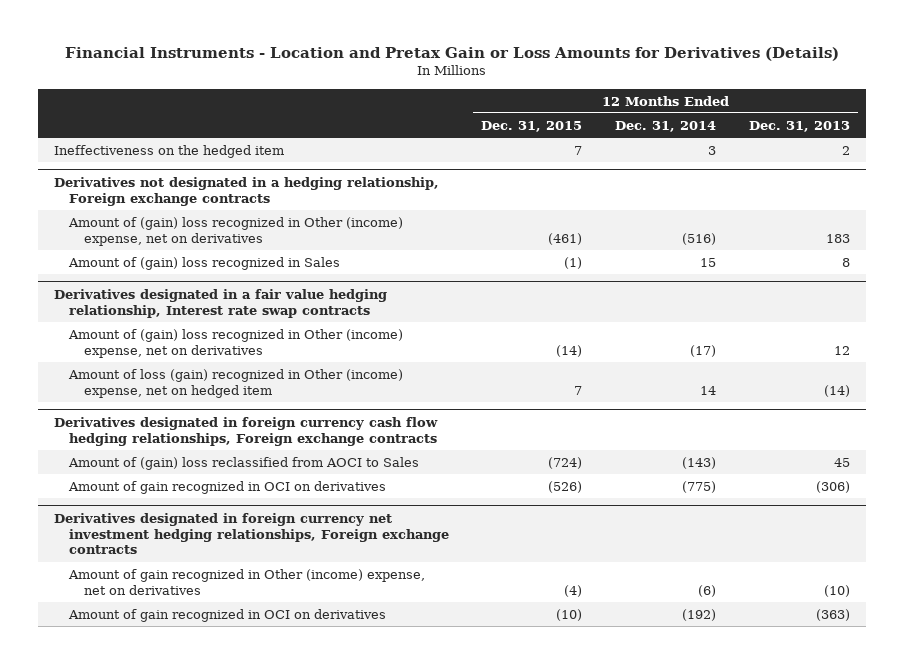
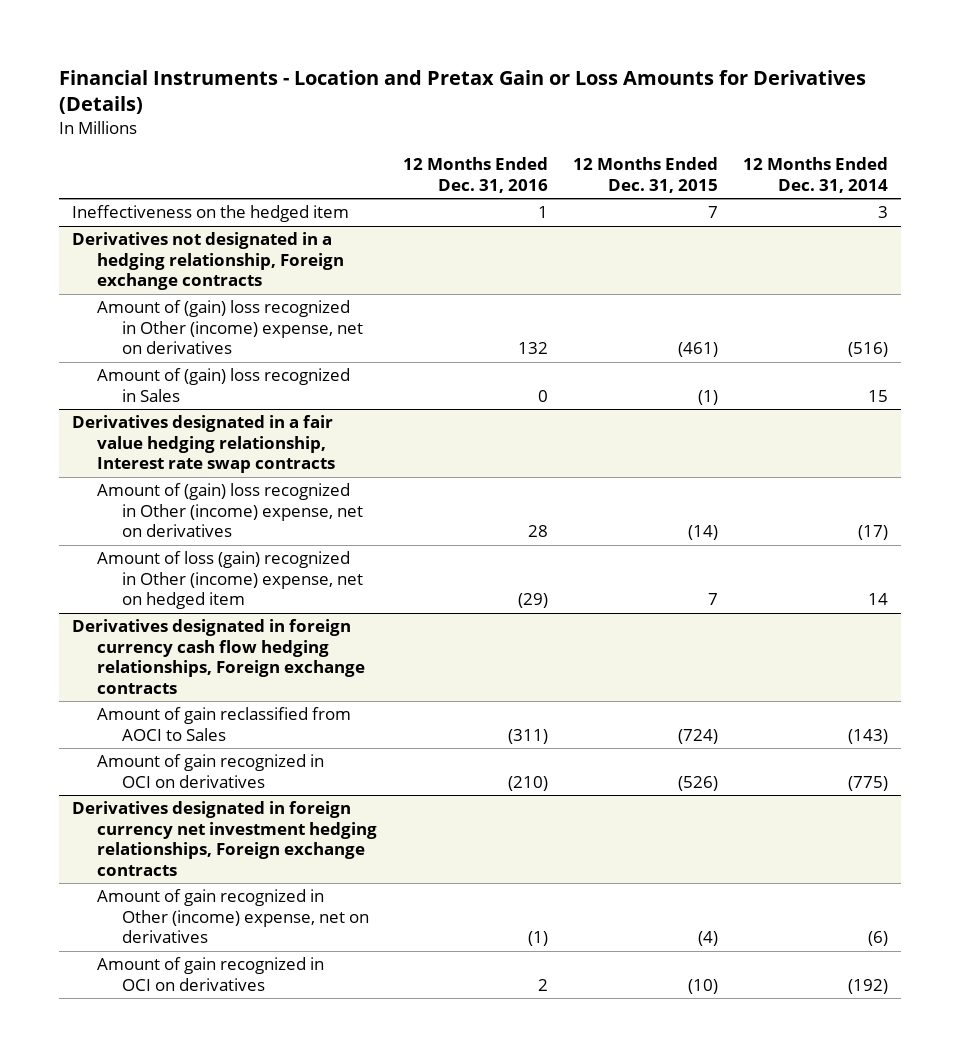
- | 12 Months Ended Dec. 31, 2015 | 12 Months Ended Dec. 31, 2014 | 12 Months Ended Dec. 31, 2013
+ | 12 Months Ended Dec. 31, 2016 | 12 Months Ended Dec. 31, 2015 | 12 Months Ended Dec. 31, 2014
@ Derivatives designated in foreign currency cash flow hedging relationships, Foreign exchange contracts
- Amount of (gain) loss reclassified from AOCI to Sales | (724) | (143) | 45
+ Amount of gain reclassified from AOCI to Sales | (311) | (724) | (143)

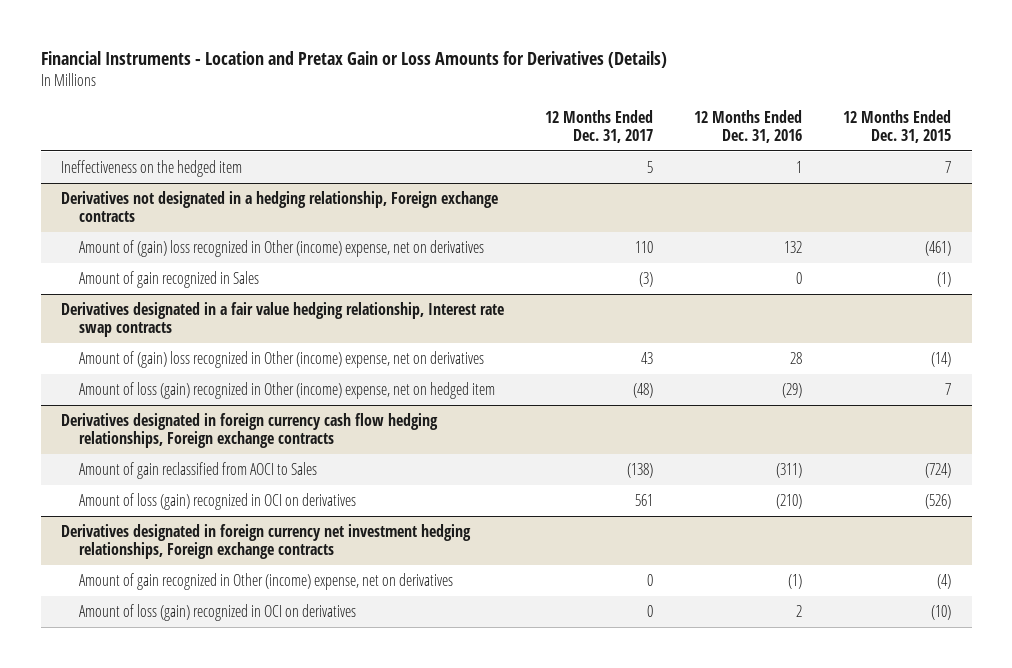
- | 12 Months Ended Dec. 31, 2016 | 12 Months Ended Dec. 31, 2015 | 12 Months Ended Dec. 31, 2014
+ | 12 Months Ended Dec. 31, 2017 | 12 Months Ended Dec. 31, 2016 | 12 Months Ended Dec. 31, 2015
@ Derivatives not designated in a hedging relationship, Foreign exchange contracts
- Amount of (gain) loss recognized in Sales | 0 | (1) | 15
+ Amount of gain recognized in Sales | (3) | 0 | (1)
@ Derivatives designated in foreign currency cash flow hedging relationships, Foreign exchange contracts
- Amount of gain recognized in OCI on derivatives | (210) | (526) | (775)
+ Amount of loss (gain) recognized in OCI on derivatives | 561 | (210) | (526)
@ Derivatives designated in foreign currency net investment hedging relationships, Foreign exchange contracts
- Amount of gain recognized in OCI on derivatives | 2 | (10) | (192)
+ Amount of loss (gain) recognized in OCI on derivatives | 0 | 2 | (10)

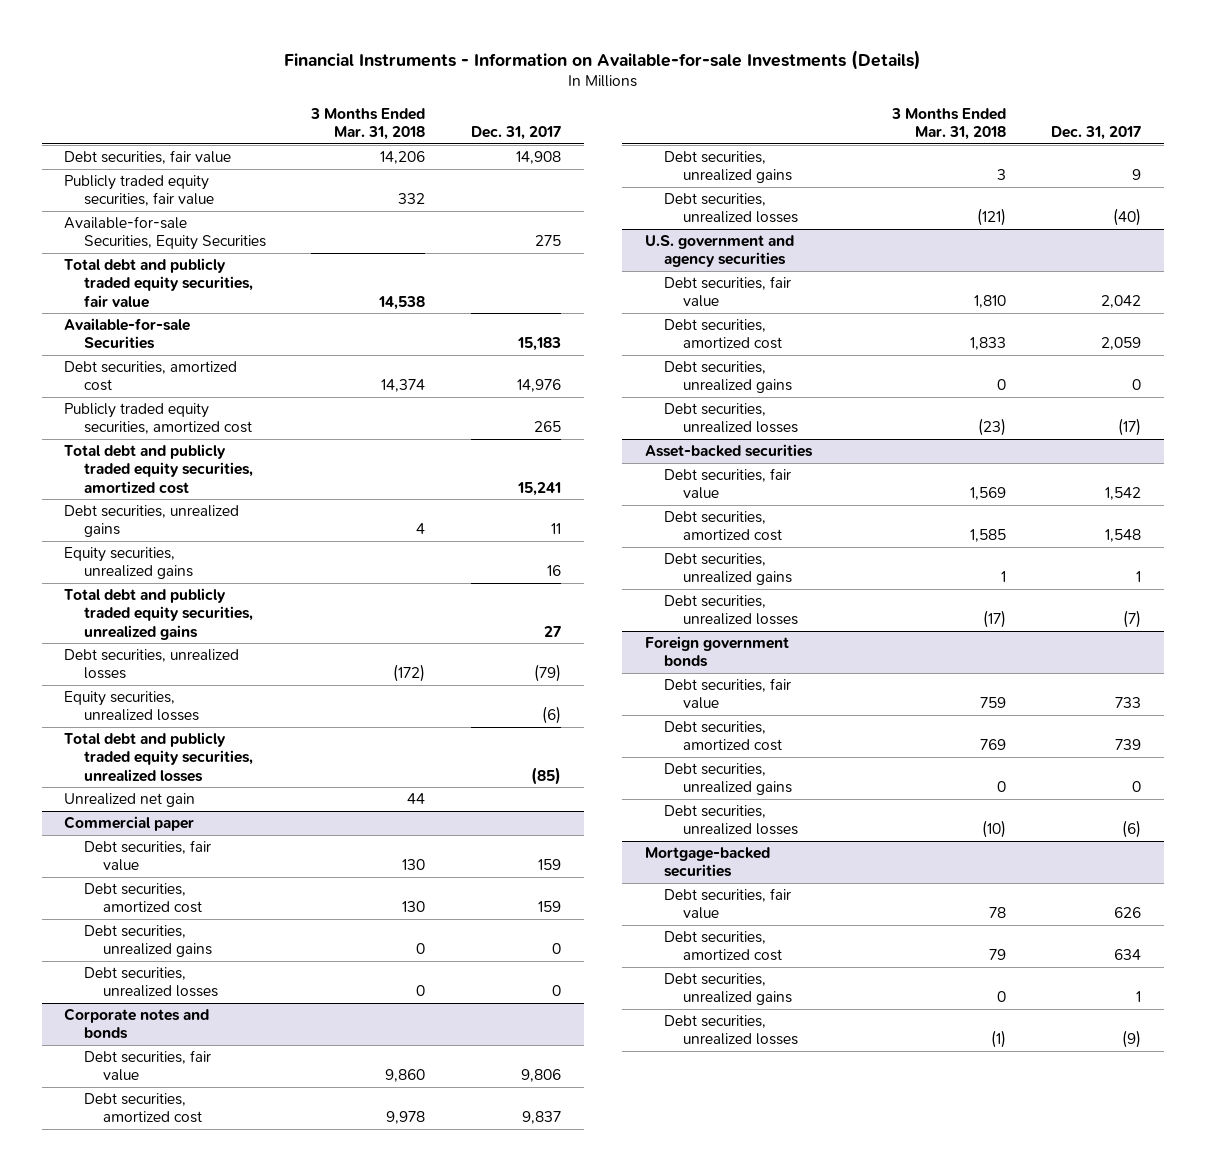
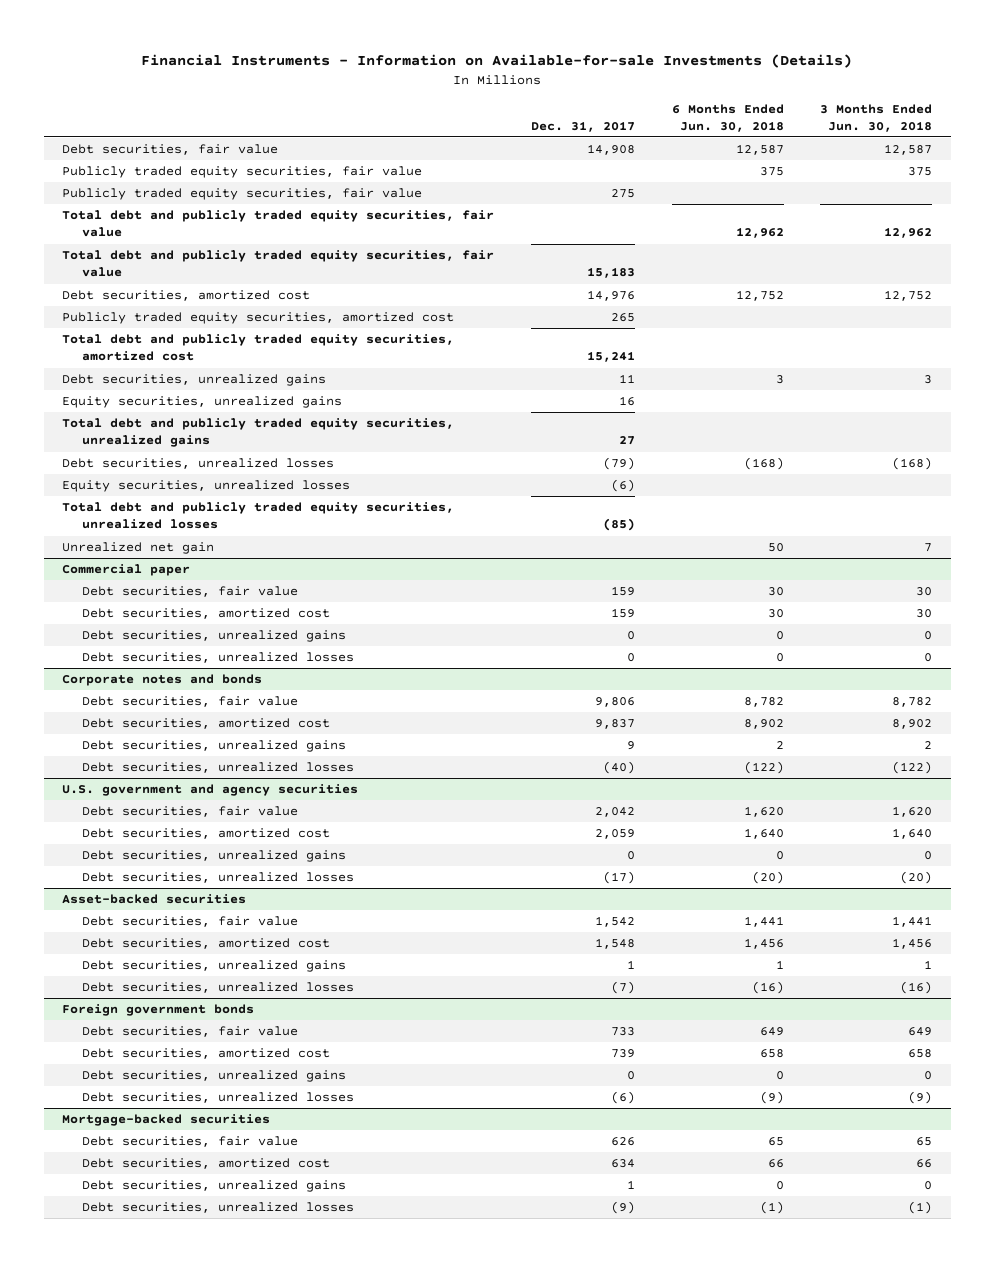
- | 3 Months Ended Mar. 31, 2018 | Dec. 31, 2017
+ | Dec. 31, 2017 | 6 Months Ended Jun. 30, 2018 | 3 Months Ended Jun. 30, 2018
- Available-for-sale Securities, Equity Securities | | 275
+ Publicly traded equity securities, fair value | 275 | |
- Available-for-sale Securities | | 15,183
+ Total debt and publicly traded equity securities, fair value | 15,183 | |

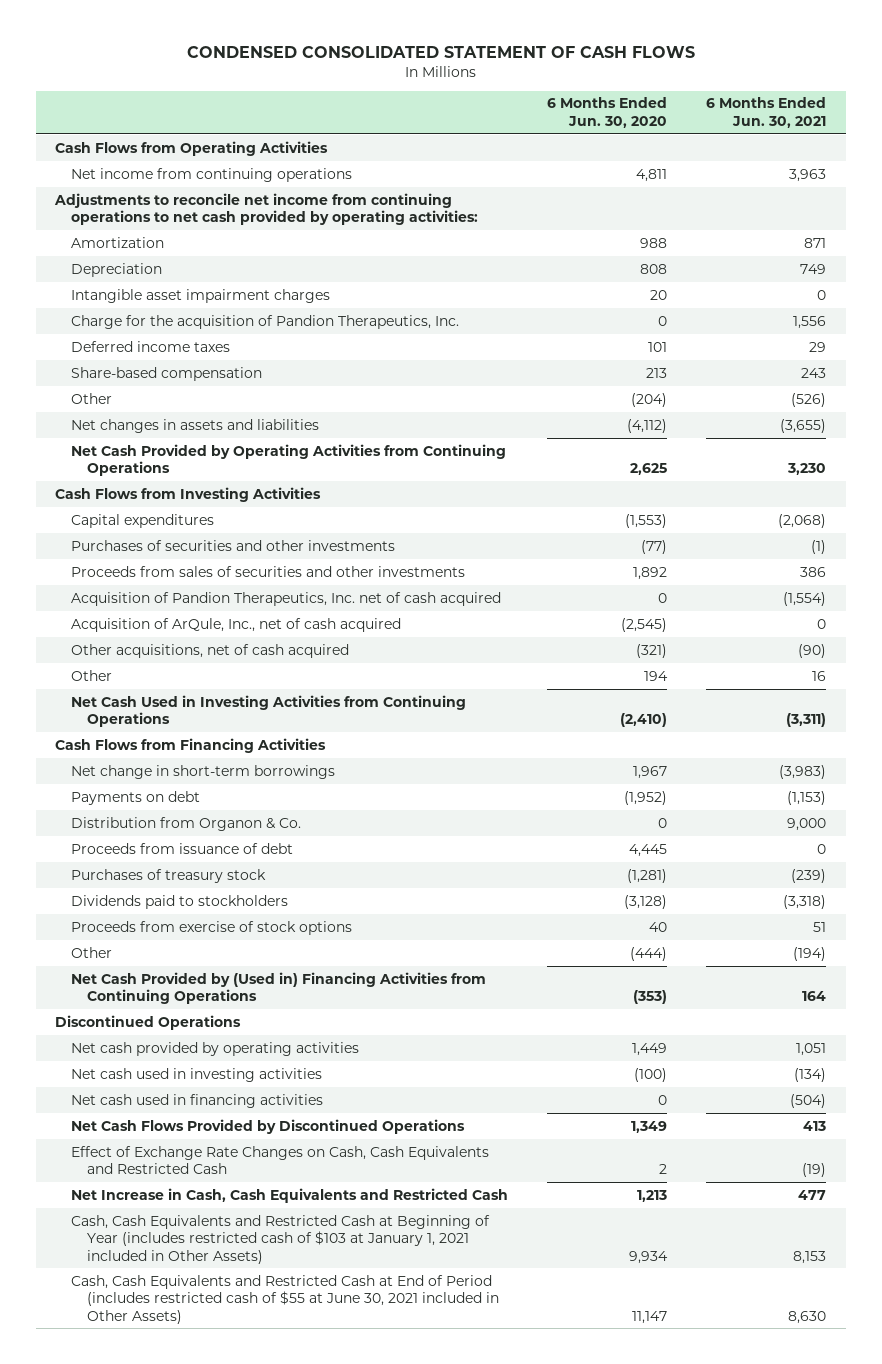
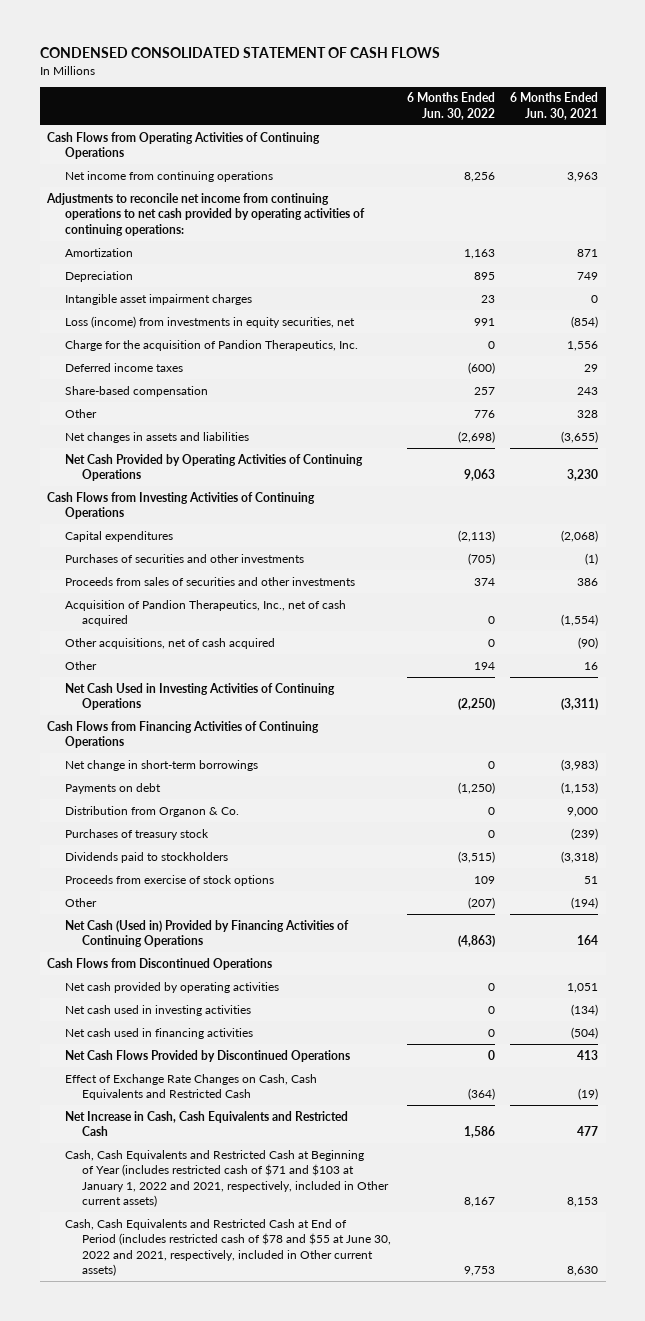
- | 6 Months Ended Jun. 30, 2020 | 6 Months Ended Jun. 30, 2021
+ | 6 Months Ended Jun. 30, 2022 | 6 Months Ended Jun. 30, 2021
- Cash Flows from Operating Activities
+ Cash Flows from Operating Activities of Continuing Operations
- Adjustments to reconcile net income from continuing operations to net cash provided by operating activities:
+ Adjustments to reconcile net income from continuing operations to net cash provided by operating activities of continuing operations:
+ Loss (income) from investments in equity securities, net | 991 | (854)
- Other | (204) | (526)
+ Other | 776 | 328
- Net Cash Provided by Operating Activities from Continuing Operations | 2,625 | 3,230
- Cash Flows from Investing Activities
+ Net Cash Provided by Operating Activities of Continuing Operations | 9,063 | 3,230
+ Cash Flows from Investing Activities of Continuing Operations
- Acquisition of Pandion Therapeutics, Inc. net of cash acquired | 0 | (1,554)
- Acquisition of ArQule, Inc., net of cash acquired | (2,545) | 0
+ Acquisition of Pandion Therapeutics, Inc., net of cash acquired | 0 | (1,554)
- Net Cash Used in Investing Activities from Continuing Operations | (2,410) | (3,311)
- Cash Flows from Financing Activities
+ Net Cash Used in Investing Activities of Continuing Operations | (2,250) | (3,311)
+ Cash Flows from Financing Activities of Continuing Operations
- Proceeds from issuance of debt | 4,445 | 0
- Net Cash Provided by (Used in) Financing Activities from Continuing Operations | (353) | 164
- Discontinued Operations
+ Net Cash (Used in) Provided by Financing Activities of Continuing Operations | (4,863) | 164
+ Cash Flows from Discontinued Operations
- Cash, Cash Equivalents and Restricted Cash at Beginning of Year (includes restricted cash of $103 at January 1, 2021 included in Other Assets) | 9,934 | 8,153
- Cash, Cash Equivalents and Restricted Cash at End of Period (includes restricted cash of $55 at June 30, 2021 included in Other Assets) | 11,147 | 8,630
+ Cash, Cash Equivalents and Restricted Cash at Beginning of Year (includes restricted cash of $71 and $103 at January 1, 2022 and 2021, respectively, included in Other current assets) | 8,167 | 8,153
+ Cash, Cash Equivalents and Restricted Cash at End of Period (includes restricted cash of $78 and $55 at June 30, 2022 and 2021, respectively, included in Other current assets) | 9,753 | 8,630

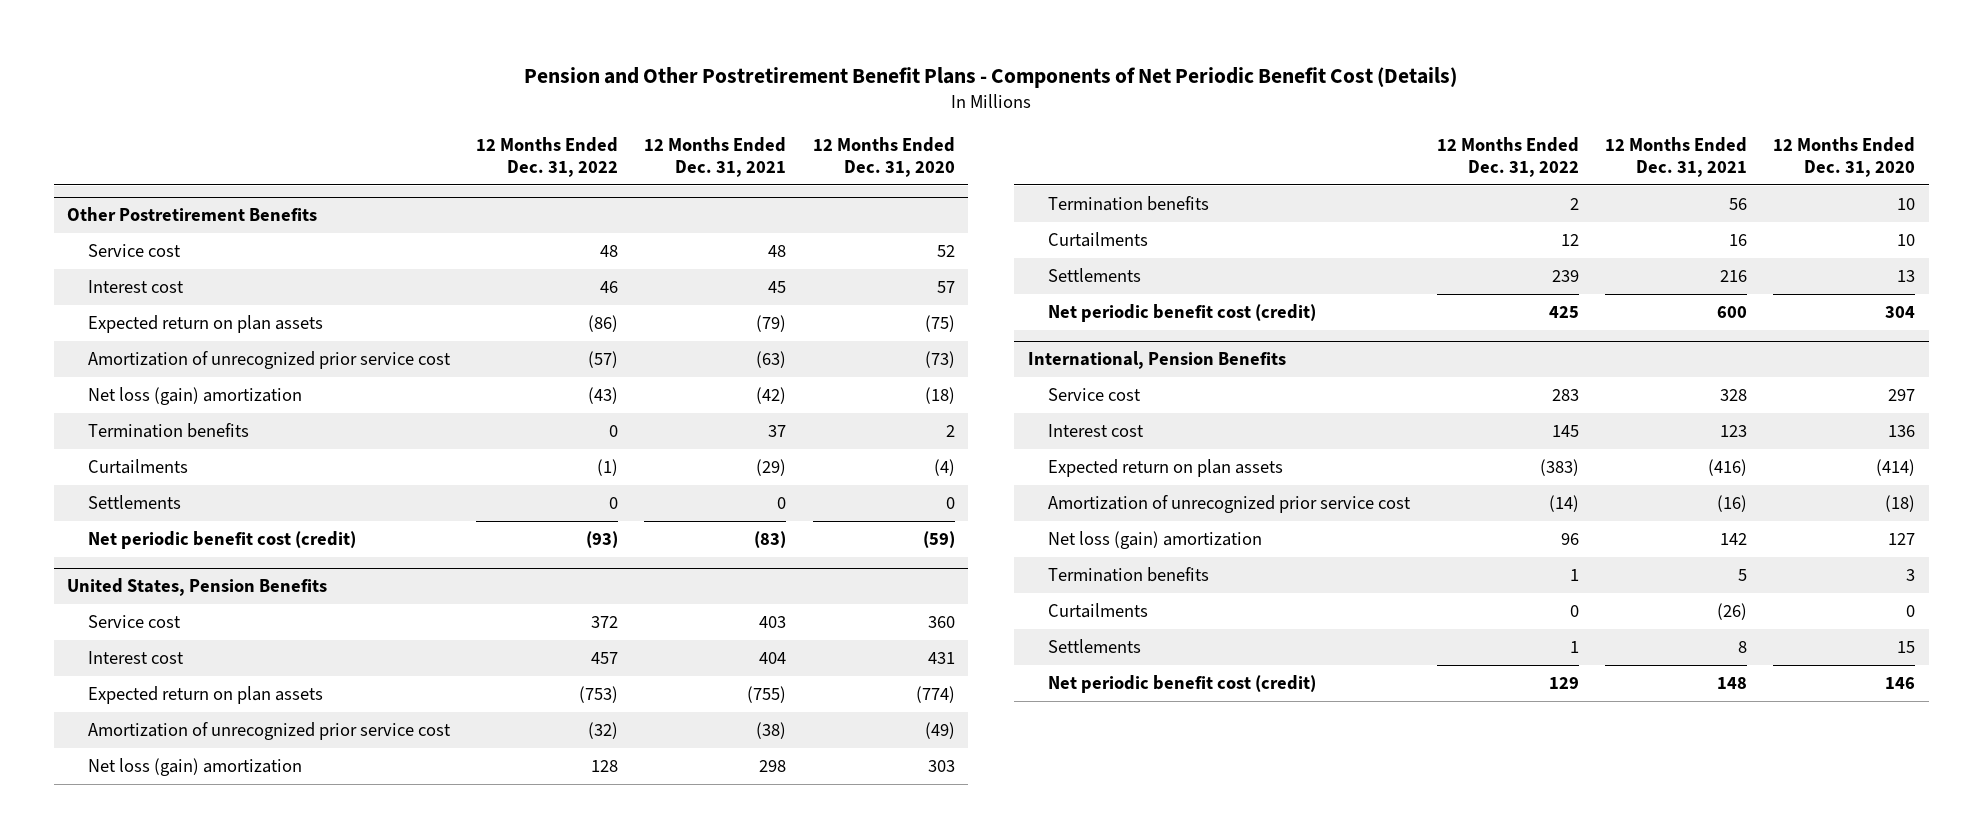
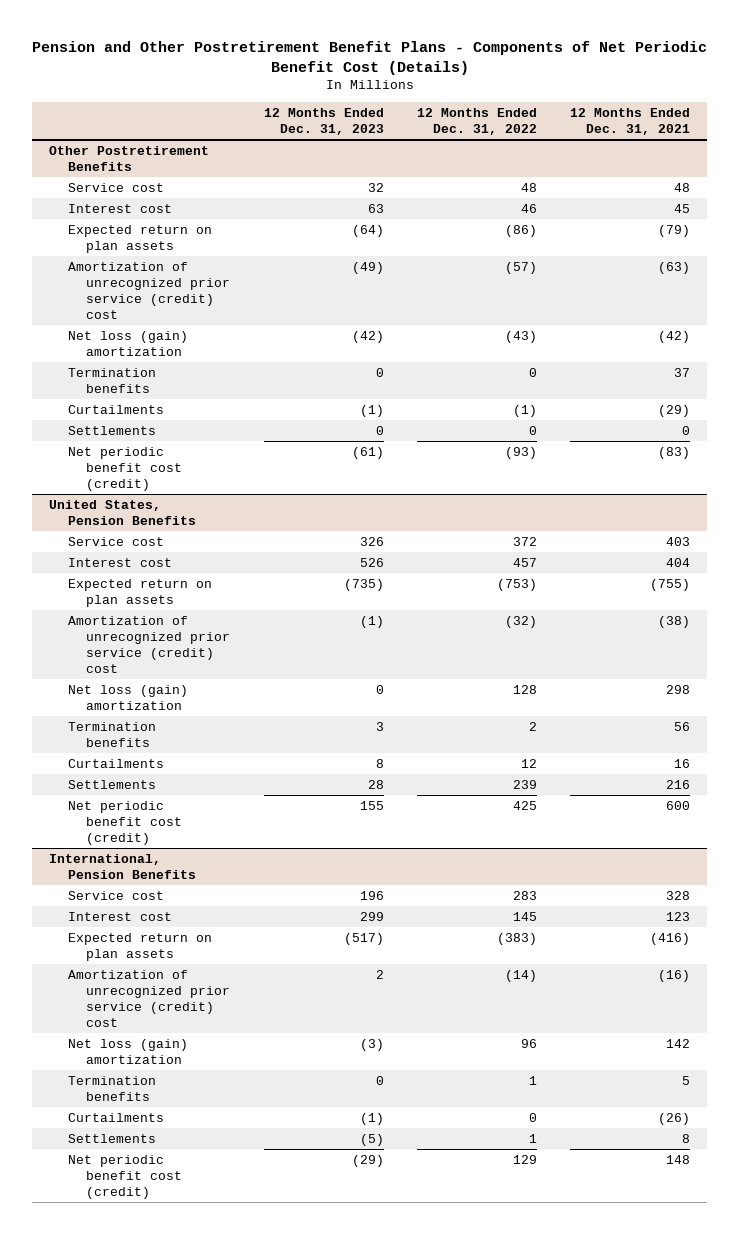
- | 12 Months Ended Dec. 31, 2022 | 12 Months Ended Dec. 31, 2021 | 12 Months Ended Dec. 31, 2020
+ | 12 Months Ended Dec. 31, 2023 | 12 Months Ended Dec. 31, 2022 | 12 Months Ended Dec. 31, 2021
@ Other Postretirement Benefits
- Amortization of unrecognized prior service cost | (57) | (63) | (73)
+ Amortization of unrecognized prior service (credit) cost | (49) | (57) | (63)
@ United States, Pension Benefits
- Amortization of unrecognized prior service cost | (32) | (38) | (49)
+ Amortization of unrecognized prior service (credit) cost | (1) | (32) | (38)
@ International, Pension Benefits
- Amortization of unrecognized prior service cost | (14) | (16) | (18)
+ Amortization of unrecognized prior service (credit) cost | 2 | (14) | (16)

